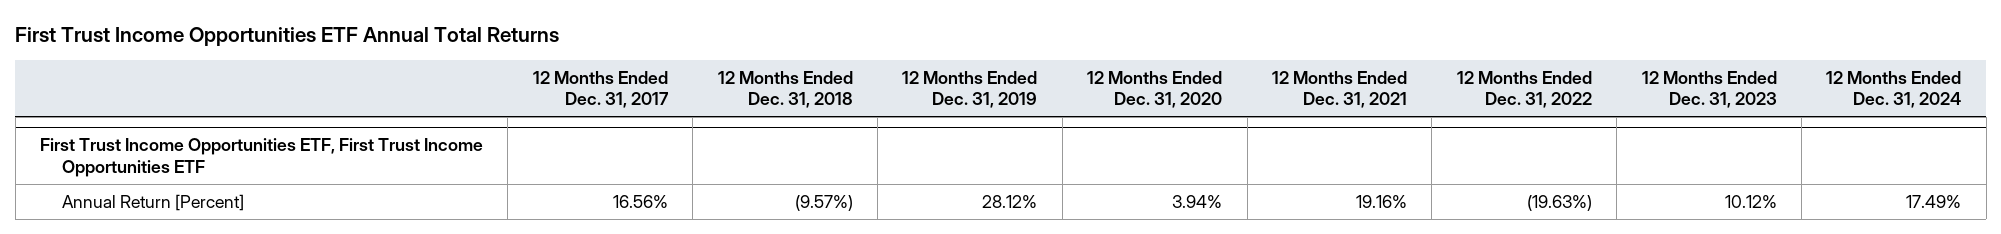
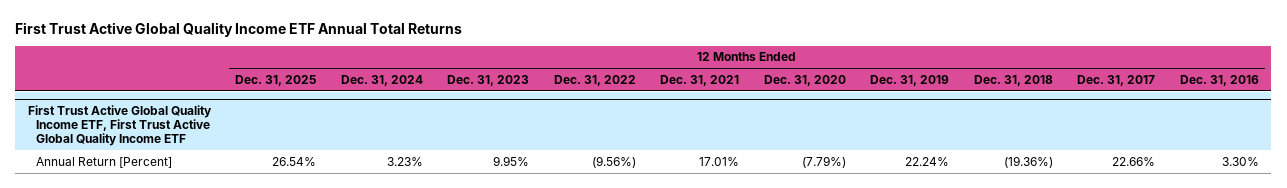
- First Trust Income Opportunities ETF Annual Total Returns
+ First Trust Active Global Quality Income ETF Annual Total Returns
- | 12 Months Ended Dec. 31, 2017 | 12 Months Ended Dec. 31, 2018 | 12 Months Ended Dec. 31, 2019 | 12 Months Ended Dec. 31, 2020 | 12 Months Ended Dec. 31, 2021 | 12 Months Ended Dec. 31, 2022 | 12 Months Ended Dec. 31, 2023 | 12 Months Ended Dec. 31, 2024
+ | 12 Months Ended Dec. 31, 2025 | 12 Months Ended Dec. 31, 2024 | 12 Months Ended Dec. 31, 2023 | 12 Months Ended Dec. 31, 2022 | 12 Months Ended Dec. 31, 2021 | 12 Months Ended Dec. 31, 2020 | 12 Months Ended Dec. 31, 2019 | 12 Months Ended Dec. 31, 2018 | 12 Months Ended Dec. 31, 2017 | 12 Months Ended Dec. 31, 2016
- First Trust Income Opportunities ETF, First Trust Income Opportunities ETF
- Annual Return [Percent] | 16.56% | (9.57%) | 28.12% | 3.94% | 19.16% | (19.63%) | 10.12% | 17.49%
+ First Trust Active Global Quality Income ETF, First Trust Active Global Quality Income ETF
+ Annual Return [Percent] | 26.54% | 3.23% | 9.95% | (9.56%) | 17.01% | (7.79%) | 22.24% | (19.36%) | 22.66% | 3.30%

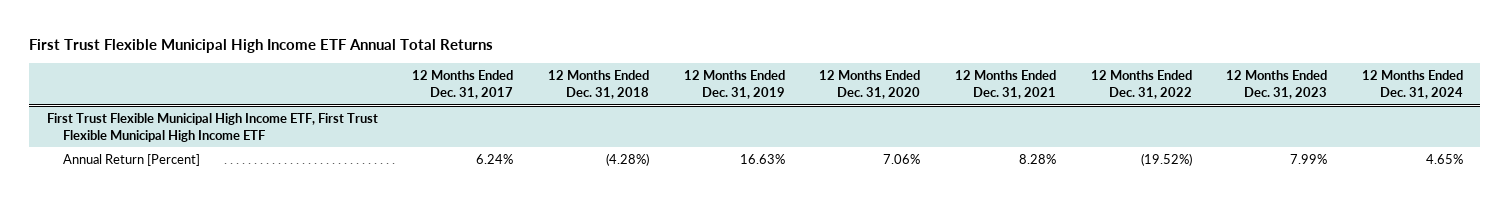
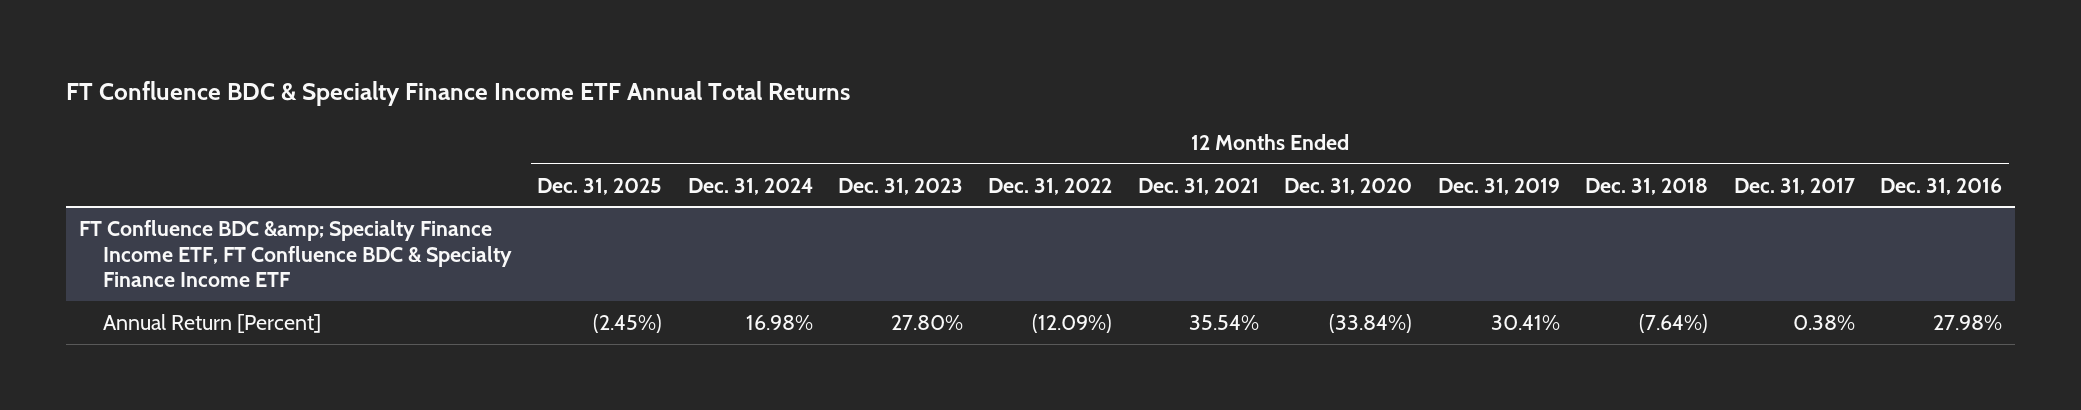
- First Trust Flexible Municipal High Income ETF Annual Total Returns
+ FT Confluence BDC & Specialty Finance Income ETF Annual Total Returns
- | 12 Months Ended Dec. 31, 2017 | 12 Months Ended Dec. 31, 2018 | 12 Months Ended Dec. 31, 2019 | 12 Months Ended Dec. 31, 2020 | 12 Months Ended Dec. 31, 2021 | 12 Months Ended Dec. 31, 2022 | 12 Months Ended Dec. 31, 2023 | 12 Months Ended Dec. 31, 2024
+ | 12 Months Ended Dec. 31, 2025 | 12 Months Ended Dec. 31, 2024 | 12 Months Ended Dec. 31, 2023 | 12 Months Ended Dec. 31, 2022 | 12 Months Ended Dec. 31, 2021 | 12 Months Ended Dec. 31, 2020 | 12 Months Ended Dec. 31, 2019 | 12 Months Ended Dec. 31, 2018 | 12 Months Ended Dec. 31, 2017 | 12 Months Ended Dec. 31, 2016
- First Trust Flexible Municipal High Income ETF, First Trust Flexible Municipal High Income ETF
- Annual Return [Percent] | 6.24% | (4.28%) | 16.63% | 7.06% | 8.28% | (19.52%) | 7.99% | 4.65%
+ FT Confluence BDC &amp; Specialty Finance Income ETF, FT Confluence BDC & Specialty Finance Income ETF
+ Annual Return [Percent] | (2.45%) | 16.98% | 27.80% | (12.09%) | 35.54% | (33.84%) | 30.41% | (7.64%) | 0.38% | 27.98%

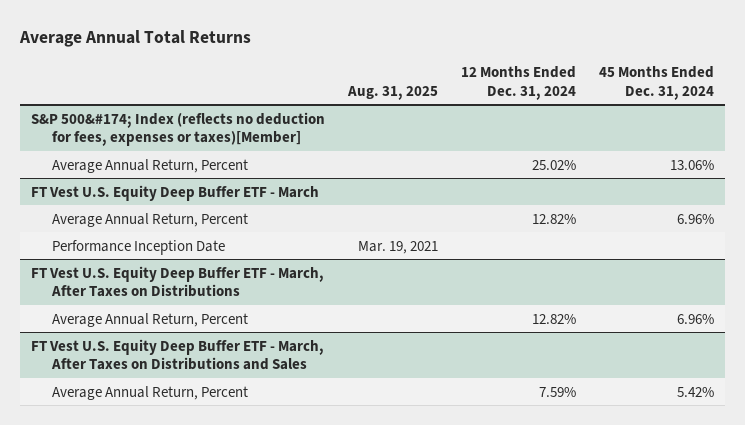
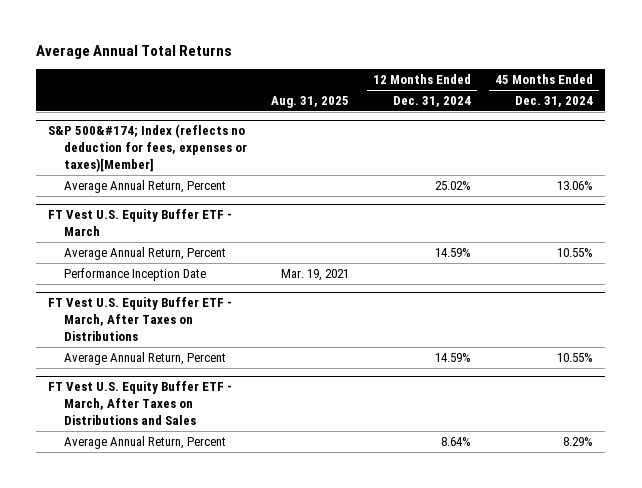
- FT Vest U.S. Equity Deep Buffer ETF - March
- Average Annual Return, Percent | | 12.82% | 6.96%
+ FT Vest U.S. Equity Buffer ETF - March
+ Average Annual Return, Percent | | 14.59% | 10.55%
- FT Vest U.S. Equity Deep Buffer ETF - March, After Taxes on Distributions
- Average Annual Return, Percent | | 12.82% | 6.96%
- FT Vest U.S. Equity Deep Buffer ETF - March, After Taxes on Distributions and Sales
- Average Annual Return, Percent | | 7.59% | 5.42%
+ FT Vest U.S. Equity Buffer ETF - March, After Taxes on Distributions
+ Average Annual Return, Percent | | 14.59% | 10.55%
+ FT Vest U.S. Equity Buffer ETF - March, After Taxes on Distributions and Sales
+ Average Annual Return, Percent | | 8.64% | 8.29%

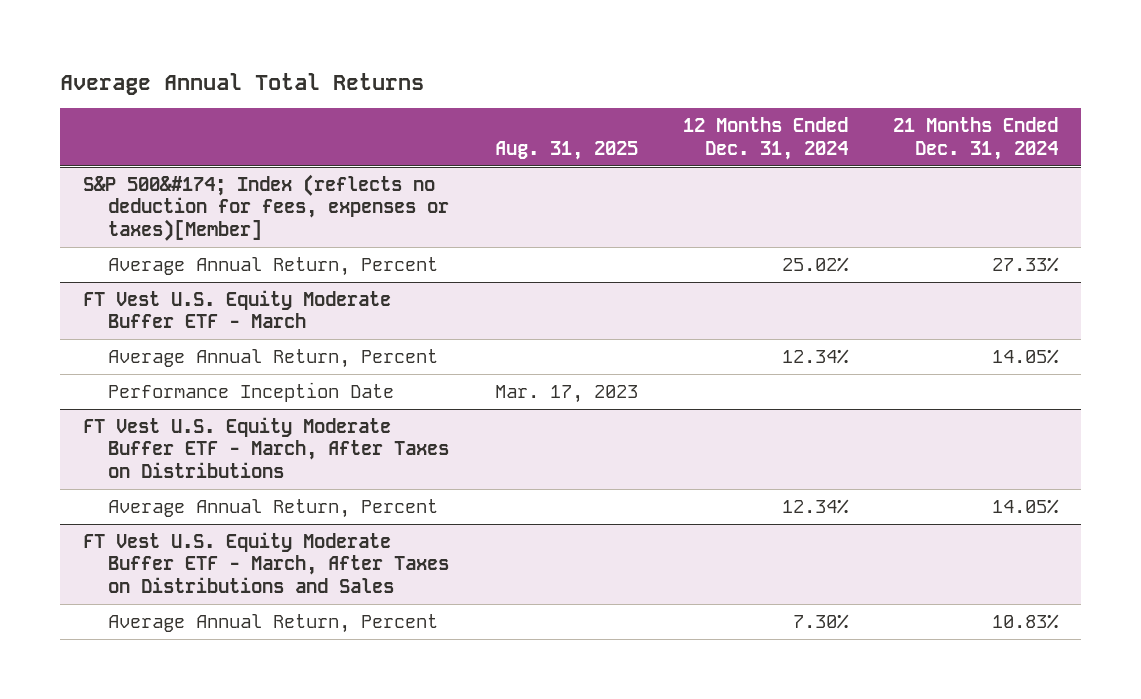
- | Aug. 31, 2025 | 12 Months Ended Dec. 31, 2024 | 45 Months Ended Dec. 31, 2024
+ | Aug. 31, 2025 | 12 Months Ended Dec. 31, 2024 | 21 Months Ended Dec. 31, 2024
- FT Vest U.S. Equity Buffer ETF - March
- Average Annual Return, Percent | | 14.59% | 10.55%
- Performance Inception Date | Mar. 19, 2021 | |
- FT Vest U.S. Equity Buffer ETF - March, After Taxes on Distributions
- Average Annual Return, Percent | | 14.59% | 10.55%
- FT Vest U.S. Equity Buffer ETF - March, After Taxes on Distributions and Sales
- Average Annual Return, Percent | | 8.64% | 8.29%
+ FT Vest U.S. Equity Moderate Buffer ETF - March
+ Average Annual Return, Percent | | 12.34% | 14.05%
+ Performance Inception Date | Mar. 17, 2023 | |
+ FT Vest U.S. Equity Moderate Buffer ETF - March, After Taxes on Distributions
+ Average Annual Return, Percent | | 12.34% | 14.05%
+ FT Vest U.S. Equity Moderate Buffer ETF - March, After Taxes on Distributions and Sales
+ Average Annual Return, Percent | | 7.30% | 10.83%

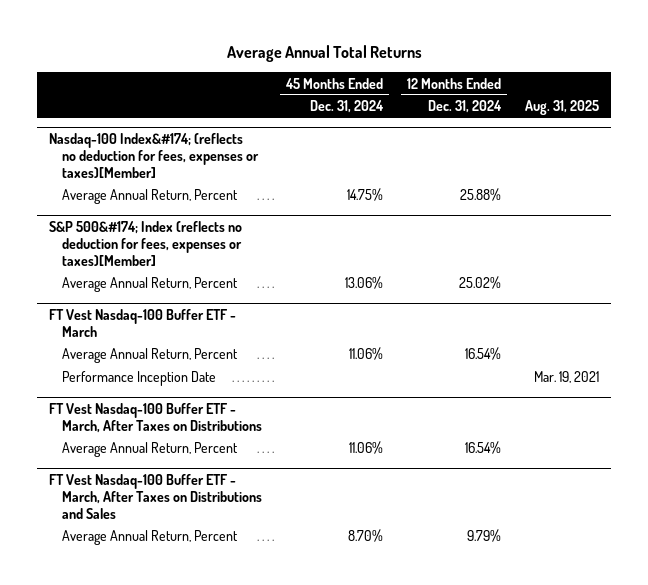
- | Aug. 31, 2025 | 12 Months Ended Dec. 31, 2024 | 21 Months Ended Dec. 31, 2024
+ | 45 Months Ended Dec. 31, 2024 | 12 Months Ended Dec. 31, 2024 | Aug. 31, 2025
+ Nasdaq-100 Index&#174; (reflects no deduction for fees, expenses or taxes)[Member]
+ Average Annual Return, Percent | 14.75% | 25.88% |
- FT Vest U.S. Equity Moderate Buffer ETF - March
- Average Annual Return, Percent | | 12.34% | 14.05%
- Performance Inception Date | Mar. 17, 2023 | |
- FT Vest U.S. Equity Moderate Buffer ETF - March, After Taxes on Distributions
- Average Annual Return, Percent | | 12.34% | 14.05%
- FT Vest U.S. Equity Moderate Buffer ETF - March, After Taxes on Distributions and Sales
- Average Annual Return, Percent | | 7.30% | 10.83%
+ FT Vest Nasdaq-100 Buffer ETF - March
+ Average Annual Return, Percent | 11.06% | 16.54% |
+ Performance Inception Date | | | Mar. 19, 2021
+ FT Vest Nasdaq-100 Buffer ETF - March, After Taxes on Distributions
+ Average Annual Return, Percent | 11.06% | 16.54% |
+ FT Vest Nasdaq-100 Buffer ETF - March, After Taxes on Distributions and Sales
+ Average Annual Return, Percent | 8.70% | 9.79% |

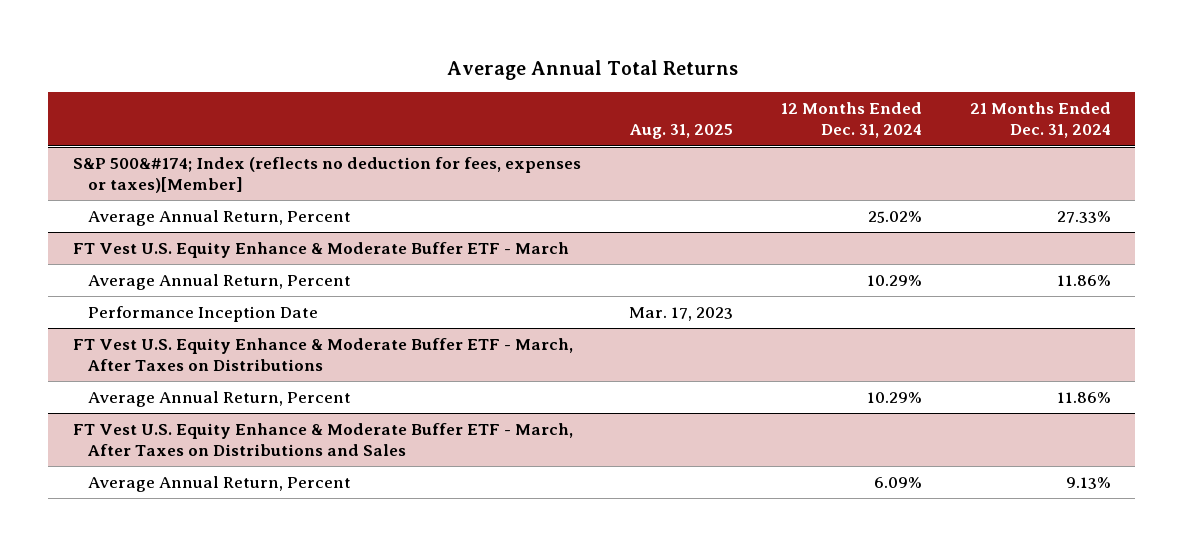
- | 45 Months Ended Dec. 31, 2024 | 12 Months Ended Dec. 31, 2024 | Aug. 31, 2025
+ | Aug. 31, 2025 | 12 Months Ended Dec. 31, 2024 | 21 Months Ended Dec. 31, 2024
- Nasdaq-100 Index&#174; (reflects no deduction for fees, expenses or taxes)[Member]
- Average Annual Return, Percent | 14.75% | 25.88% |
- FT Vest Nasdaq-100 Buffer ETF - March
- Average Annual Return, Percent | 11.06% | 16.54% |
- Performance Inception Date | | | Mar. 19, 2021
- FT Vest Nasdaq-100 Buffer ETF - March, After Taxes on Distributions
- Average Annual Return, Percent | 11.06% | 16.54% |
- FT Vest Nasdaq-100 Buffer ETF - March, After Taxes on Distributions and Sales
- Average Annual Return, Percent | 8.70% | 9.79% |
+ FT Vest U.S. Equity Enhance & Moderate Buffer ETF - March
+ Average Annual Return, Percent | | 10.29% | 11.86%
+ Performance Inception Date | Mar. 17, 2023 | |
+ FT Vest U.S. Equity Enhance & Moderate Buffer ETF - March, After Taxes on Distributions
+ Average Annual Return, Percent | | 10.29% | 11.86%
+ FT Vest U.S. Equity Enhance & Moderate Buffer ETF - March, After Taxes on Distributions and Sales
+ Average Annual Return, Percent | | 6.09% | 9.13%

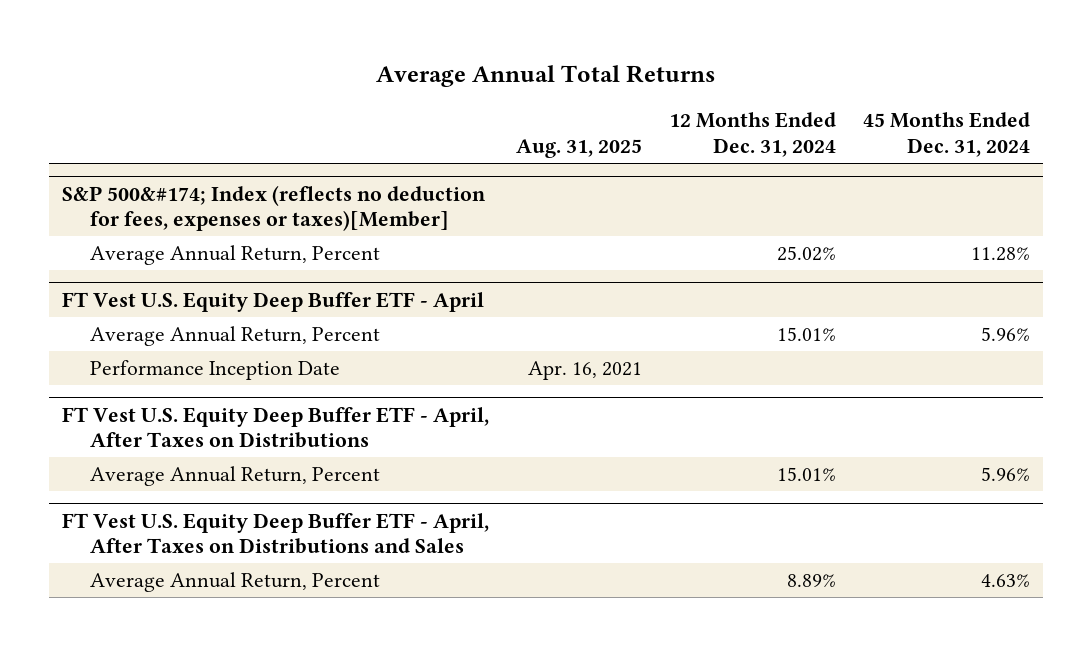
- | Aug. 31, 2025 | 12 Months Ended Dec. 31, 2024 | 21 Months Ended Dec. 31, 2024
+ | Aug. 31, 2025 | 12 Months Ended Dec. 31, 2024 | 45 Months Ended Dec. 31, 2024
- FT Vest U.S. Equity Enhance & Moderate Buffer ETF - March
- Average Annual Return, Percent | | 10.29% | 11.86%
- Performance Inception Date | Mar. 17, 2023 | |
- FT Vest U.S. Equity Enhance & Moderate Buffer ETF - March, After Taxes on Distributions
- Average Annual Return, Percent | | 10.29% | 11.86%
- FT Vest U.S. Equity Enhance & Moderate Buffer ETF - March, After Taxes on Distributions and Sales
- Average Annual Return, Percent | | 6.09% | 9.13%
+ FT Vest U.S. Equity Deep Buffer ETF - April
+ Average Annual Return, Percent | | 15.01% | 5.96%
+ Performance Inception Date | Apr. 16, 2021 | |
+ FT Vest U.S. Equity Deep Buffer ETF - April, After Taxes on Distributions
+ Average Annual Return, Percent | | 15.01% | 5.96%
+ FT Vest U.S. Equity Deep Buffer ETF - April, After Taxes on Distributions and Sales
+ Average Annual Return, Percent | | 8.89% | 4.63%

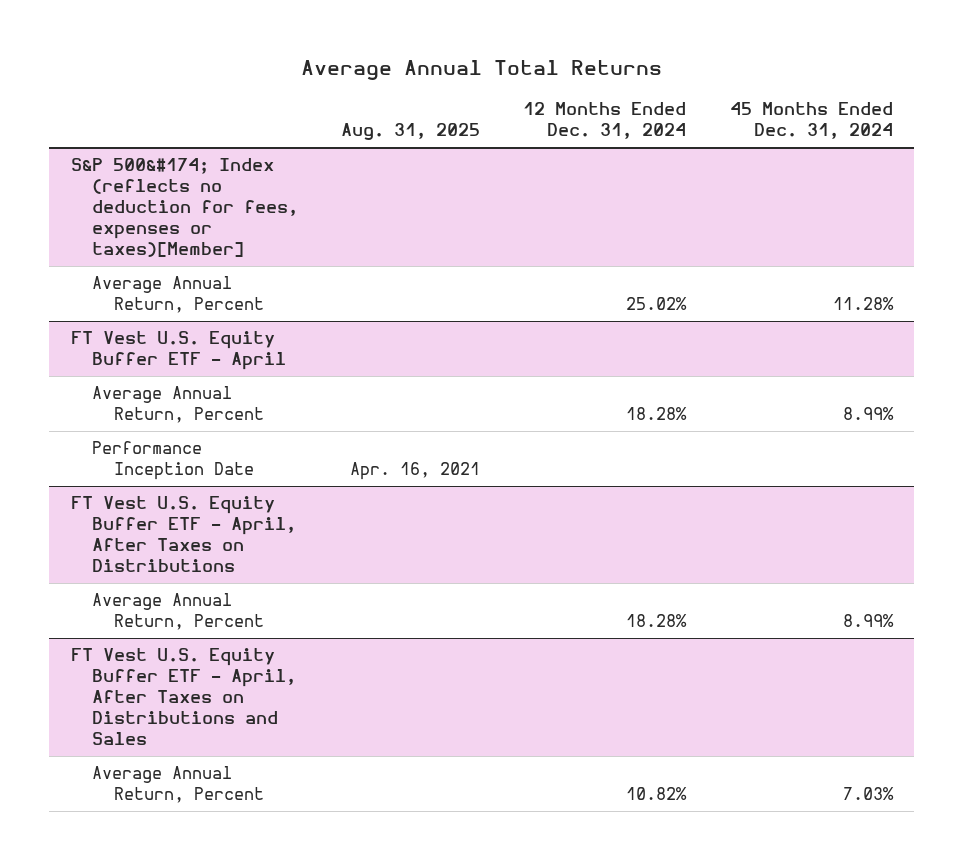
- FT Vest U.S. Equity Deep Buffer ETF - April
- Average Annual Return, Percent | | 15.01% | 5.96%
+ FT Vest U.S. Equity Buffer ETF - April
+ Average Annual Return, Percent | | 18.28% | 8.99%
- FT Vest U.S. Equity Deep Buffer ETF - April, After Taxes on Distributions
- Average Annual Return, Percent | | 15.01% | 5.96%
- FT Vest U.S. Equity Deep Buffer ETF - April, After Taxes on Distributions and Sales
- Average Annual Return, Percent | | 8.89% | 4.63%
+ FT Vest U.S. Equity Buffer ETF - April, After Taxes on Distributions
+ Average Annual Return, Percent | | 18.28% | 8.99%
+ FT Vest U.S. Equity Buffer ETF - April, After Taxes on Distributions and Sales
+ Average Annual Return, Percent | | 10.82% | 7.03%

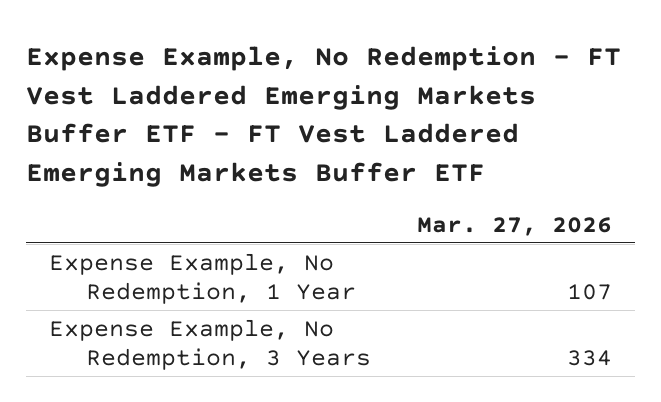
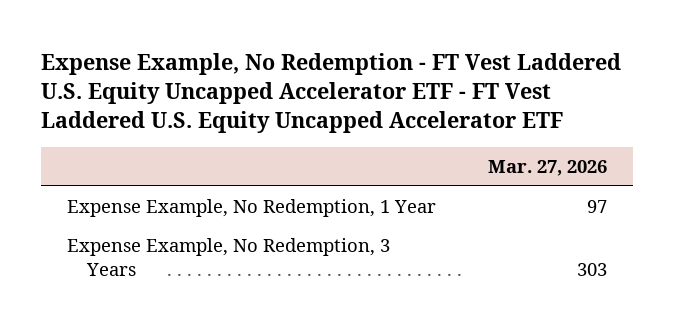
- Expense Example, No Redemption - FT Vest Laddered Emerging Markets Buffer ETF - FT Vest Laddered Emerging Markets Buffer ETF
+ Expense Example, No Redemption - FT Vest Laddered U.S. Equity Uncapped Accelerator ETF - FT Vest Laddered U.S. Equity Uncapped Accelerator ETF
- Expense Example, No Redemption, 1 Year | 107
- Expense Example, No Redemption, 3 Years | 334
+ Expense Example, No Redemption, 1 Year | 97
+ Expense Example, No Redemption, 3 Years | 303

